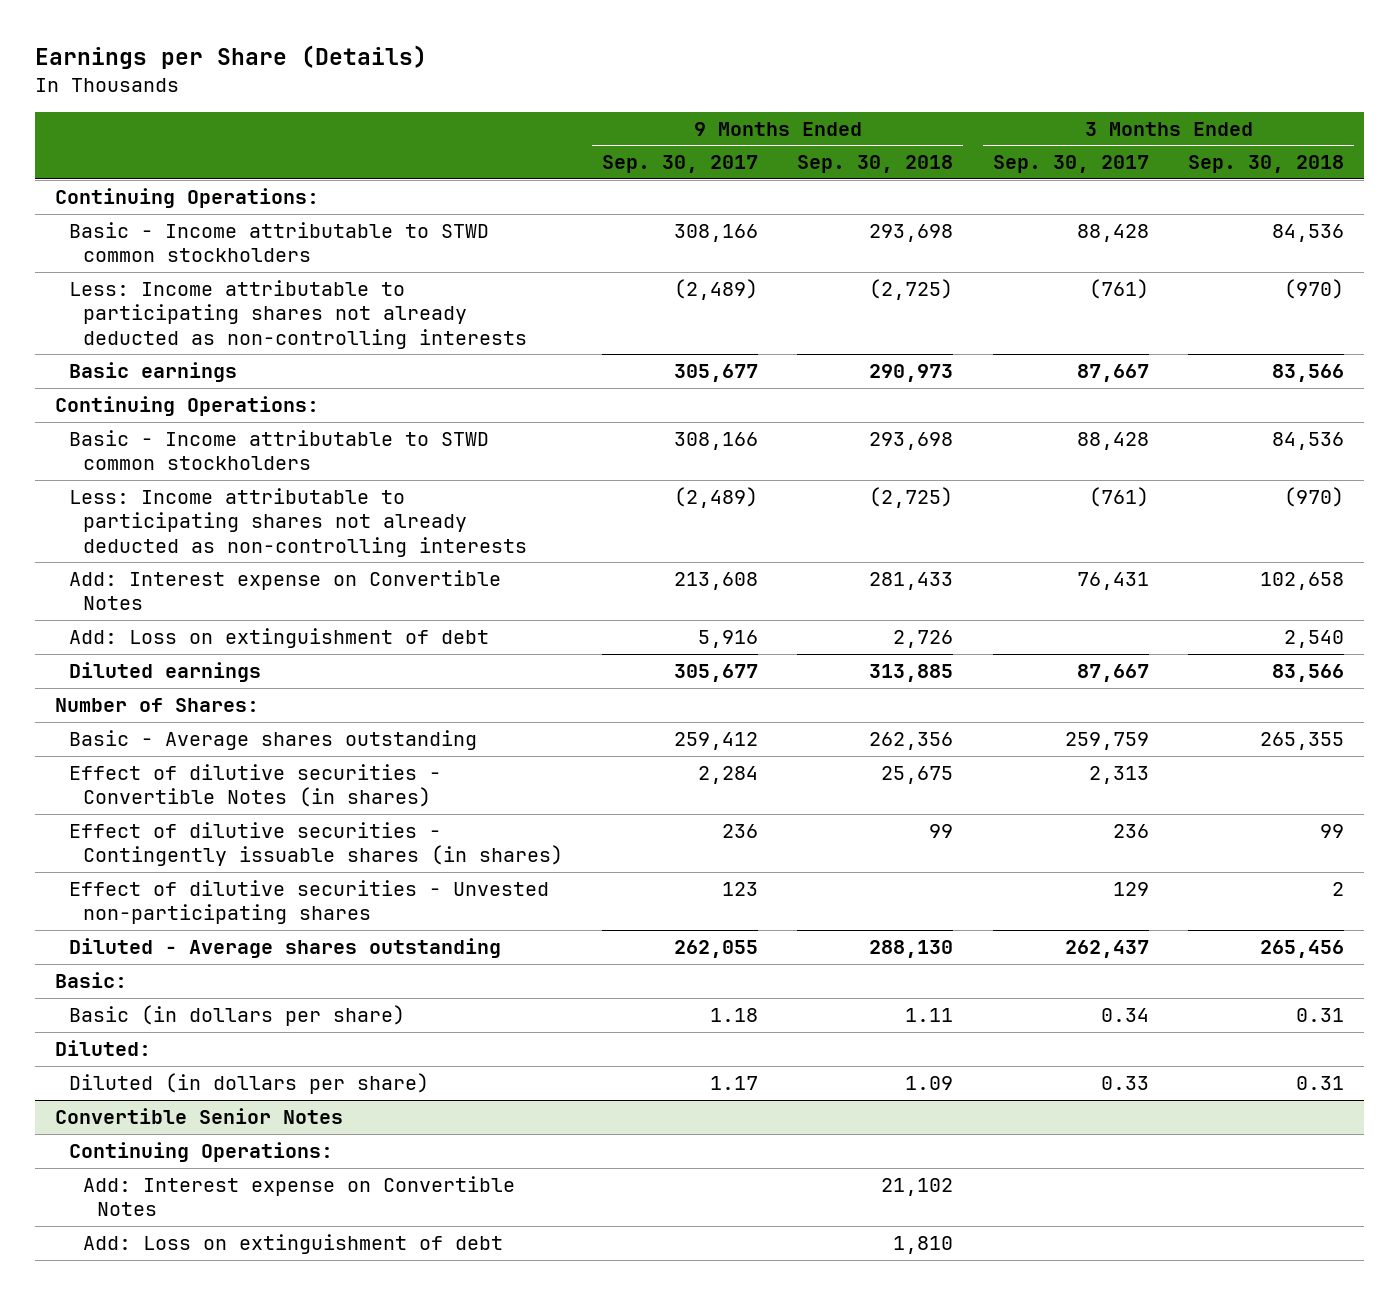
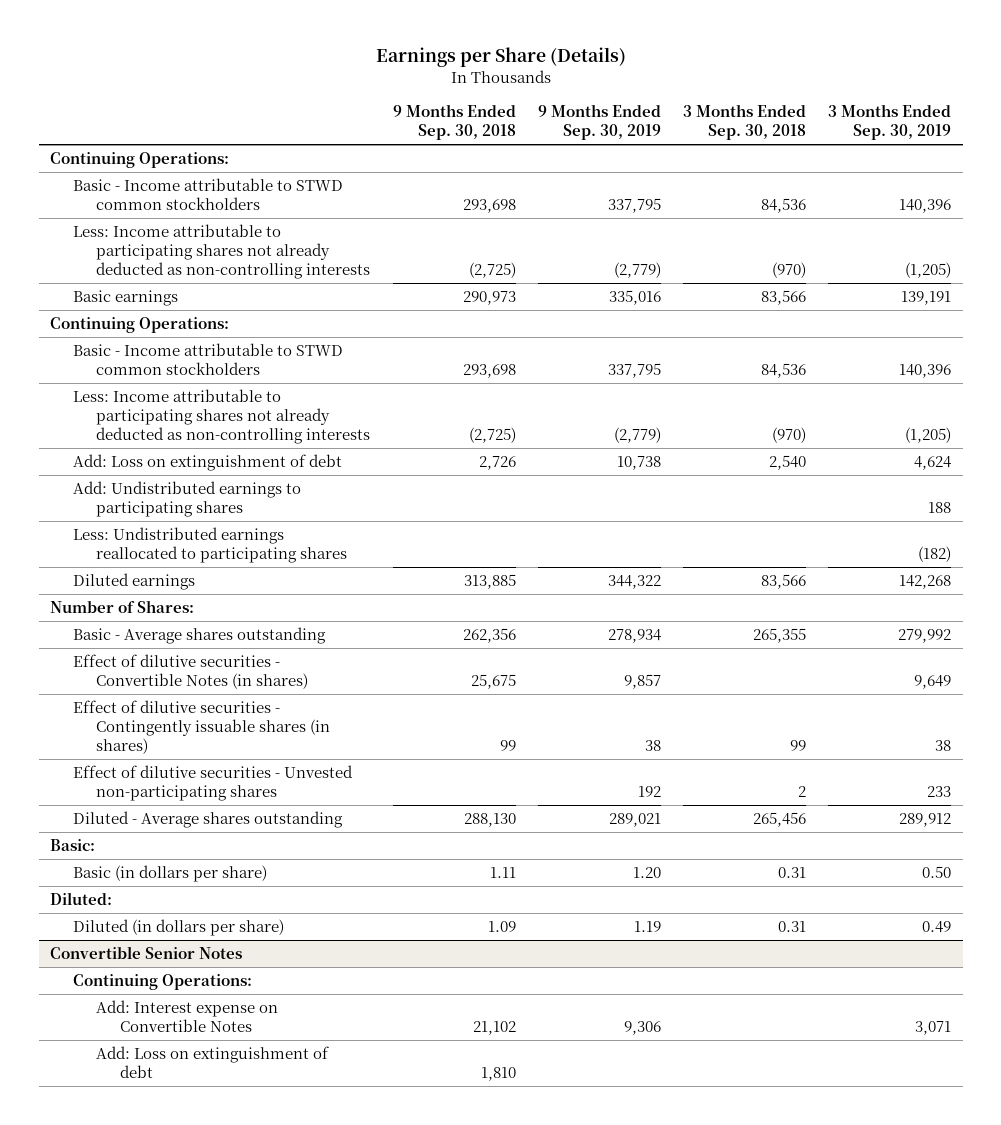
- | 9 Months Ended Sep. 30, 2017 | 9 Months Ended Sep. 30, 2018 | 3 Months Ended Sep. 30, 2017 | 3 Months Ended Sep. 30, 2018
+ | 9 Months Ended Sep. 30, 2018 | 9 Months Ended Sep. 30, 2019 | 3 Months Ended Sep. 30, 2018 | 3 Months Ended Sep. 30, 2019
- Add: Interest expense on Convertible Notes | 213,608 | 281,433 | 76,431 | 102,658
+ Add: Undistributed earnings to participating shares | | | | 188
+ Less: Undistributed earnings reallocated to participating shares | | | | (182)

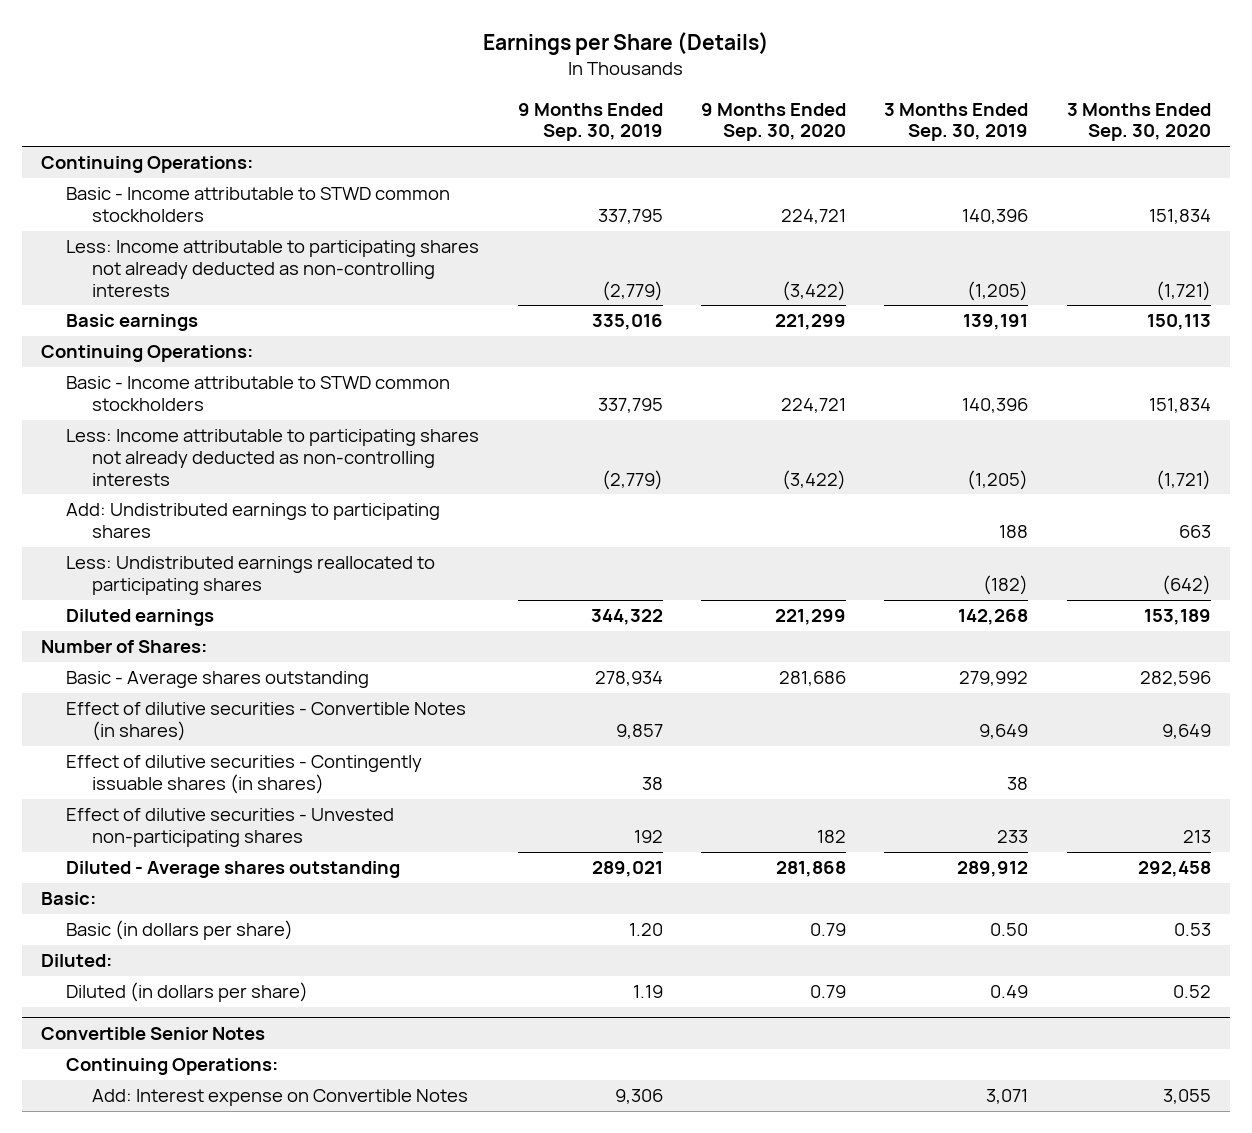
- | 9 Months Ended Sep. 30, 2018 | 9 Months Ended Sep. 30, 2019 | 3 Months Ended Sep. 30, 2018 | 3 Months Ended Sep. 30, 2019
+ | 9 Months Ended Sep. 30, 2019 | 9 Months Ended Sep. 30, 2020 | 3 Months Ended Sep. 30, 2019 | 3 Months Ended Sep. 30, 2020
- Add: Loss on extinguishment of debt | 2,726 | 10,738 | 2,540 | 4,624
@ Convertible Senior Notes
- Add: Loss on extinguishment of debt | 1,810 | | |

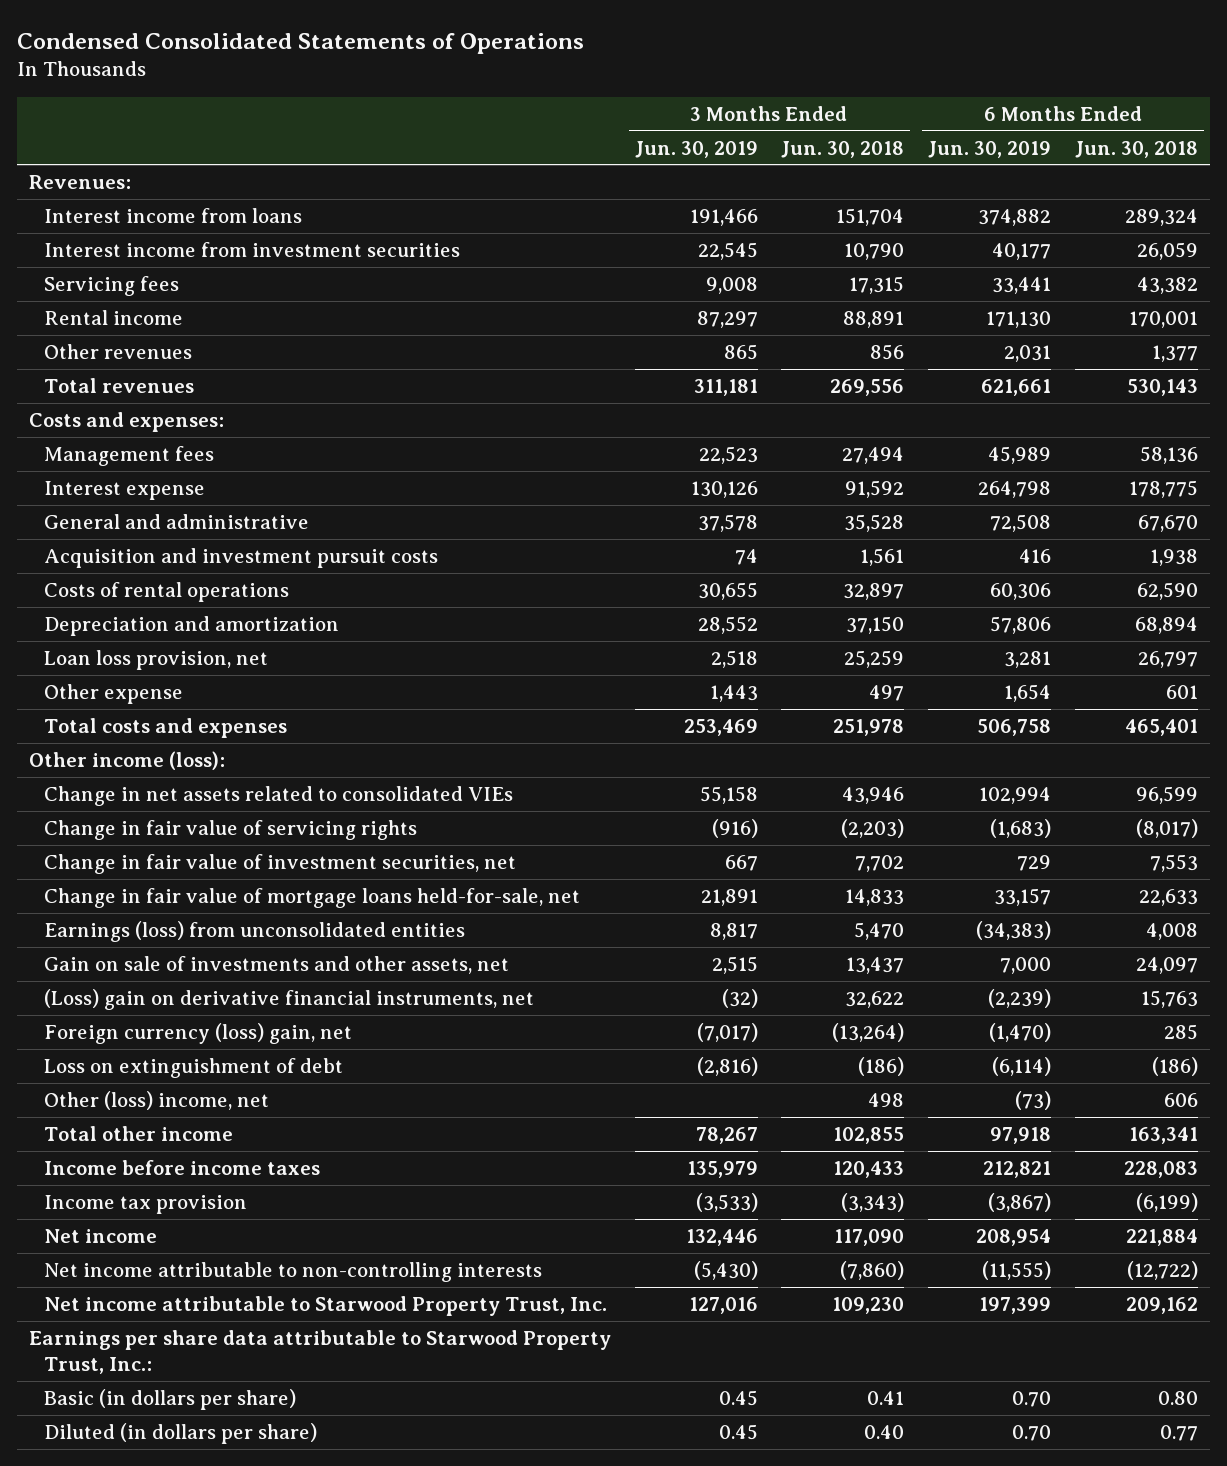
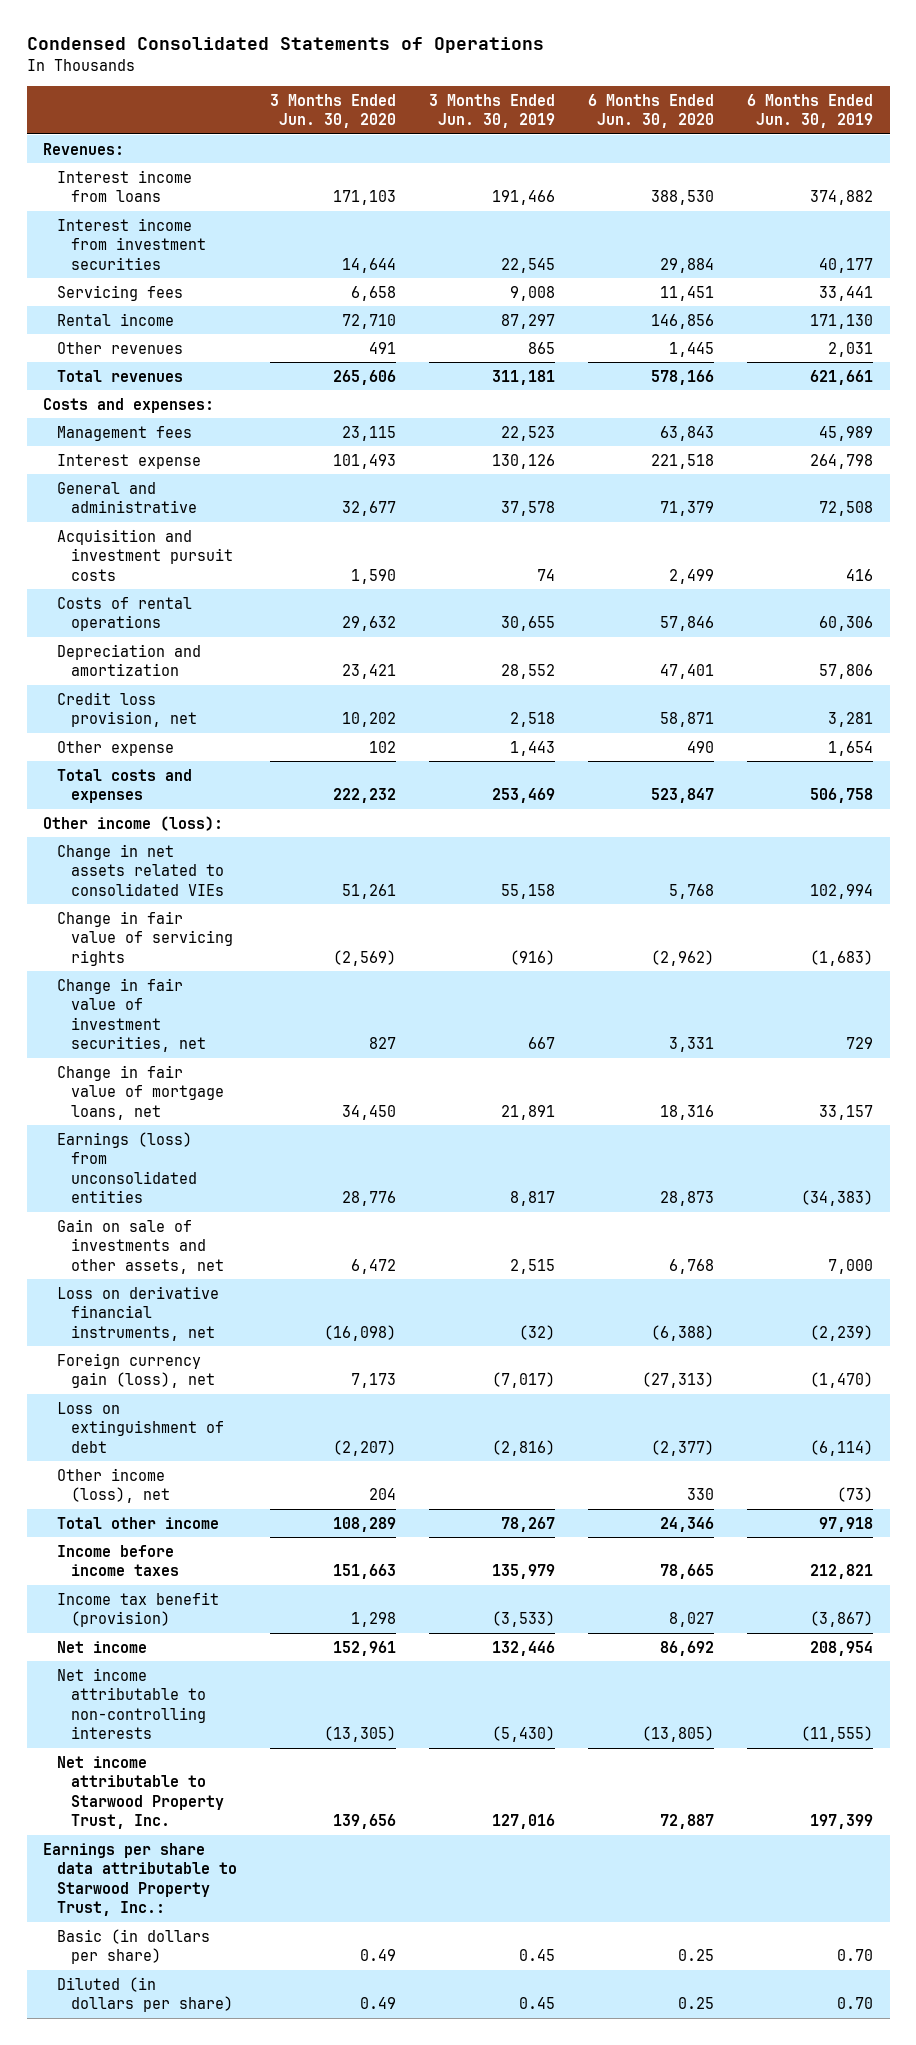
- | 3 Months Ended Jun. 30, 2019 | 3 Months Ended Jun. 30, 2018 | 6 Months Ended Jun. 30, 2019 | 6 Months Ended Jun. 30, 2018
+ | 3 Months Ended Jun. 30, 2020 | 3 Months Ended Jun. 30, 2019 | 6 Months Ended Jun. 30, 2020 | 6 Months Ended Jun. 30, 2019
- Loan loss provision, net | 2,518 | 25,259 | 3,281 | 26,797
+ Credit loss provision, net | 10,202 | 2,518 | 58,871 | 3,281
- Change in fair value of mortgage loans held-for-sale, net | 21,891 | 14,833 | 33,157 | 22,633
+ Change in fair value of mortgage loans, net | 34,450 | 21,891 | 18,316 | 33,157
- (Loss) gain on derivative financial instruments, net | (32) | 32,622 | (2,239) | 15,763
- Foreign currency (loss) gain, net | (7,017) | (13,264) | (1,470) | 285
+ Loss on derivative financial instruments, net | (16,098) | (32) | (6,388) | (2,239)
+ Foreign currency gain (loss), net | 7,173 | (7,017) | (27,313) | (1,470)
- Other (loss) income, net | | 498 | (73) | 606
+ Other income (loss), net | 204 | | 330 | (73)
- Income tax provision | (3,533) | (3,343) | (3,867) | (6,199)
+ Income tax benefit (provision) | 1,298 | (3,533) | 8,027 | (3,867)

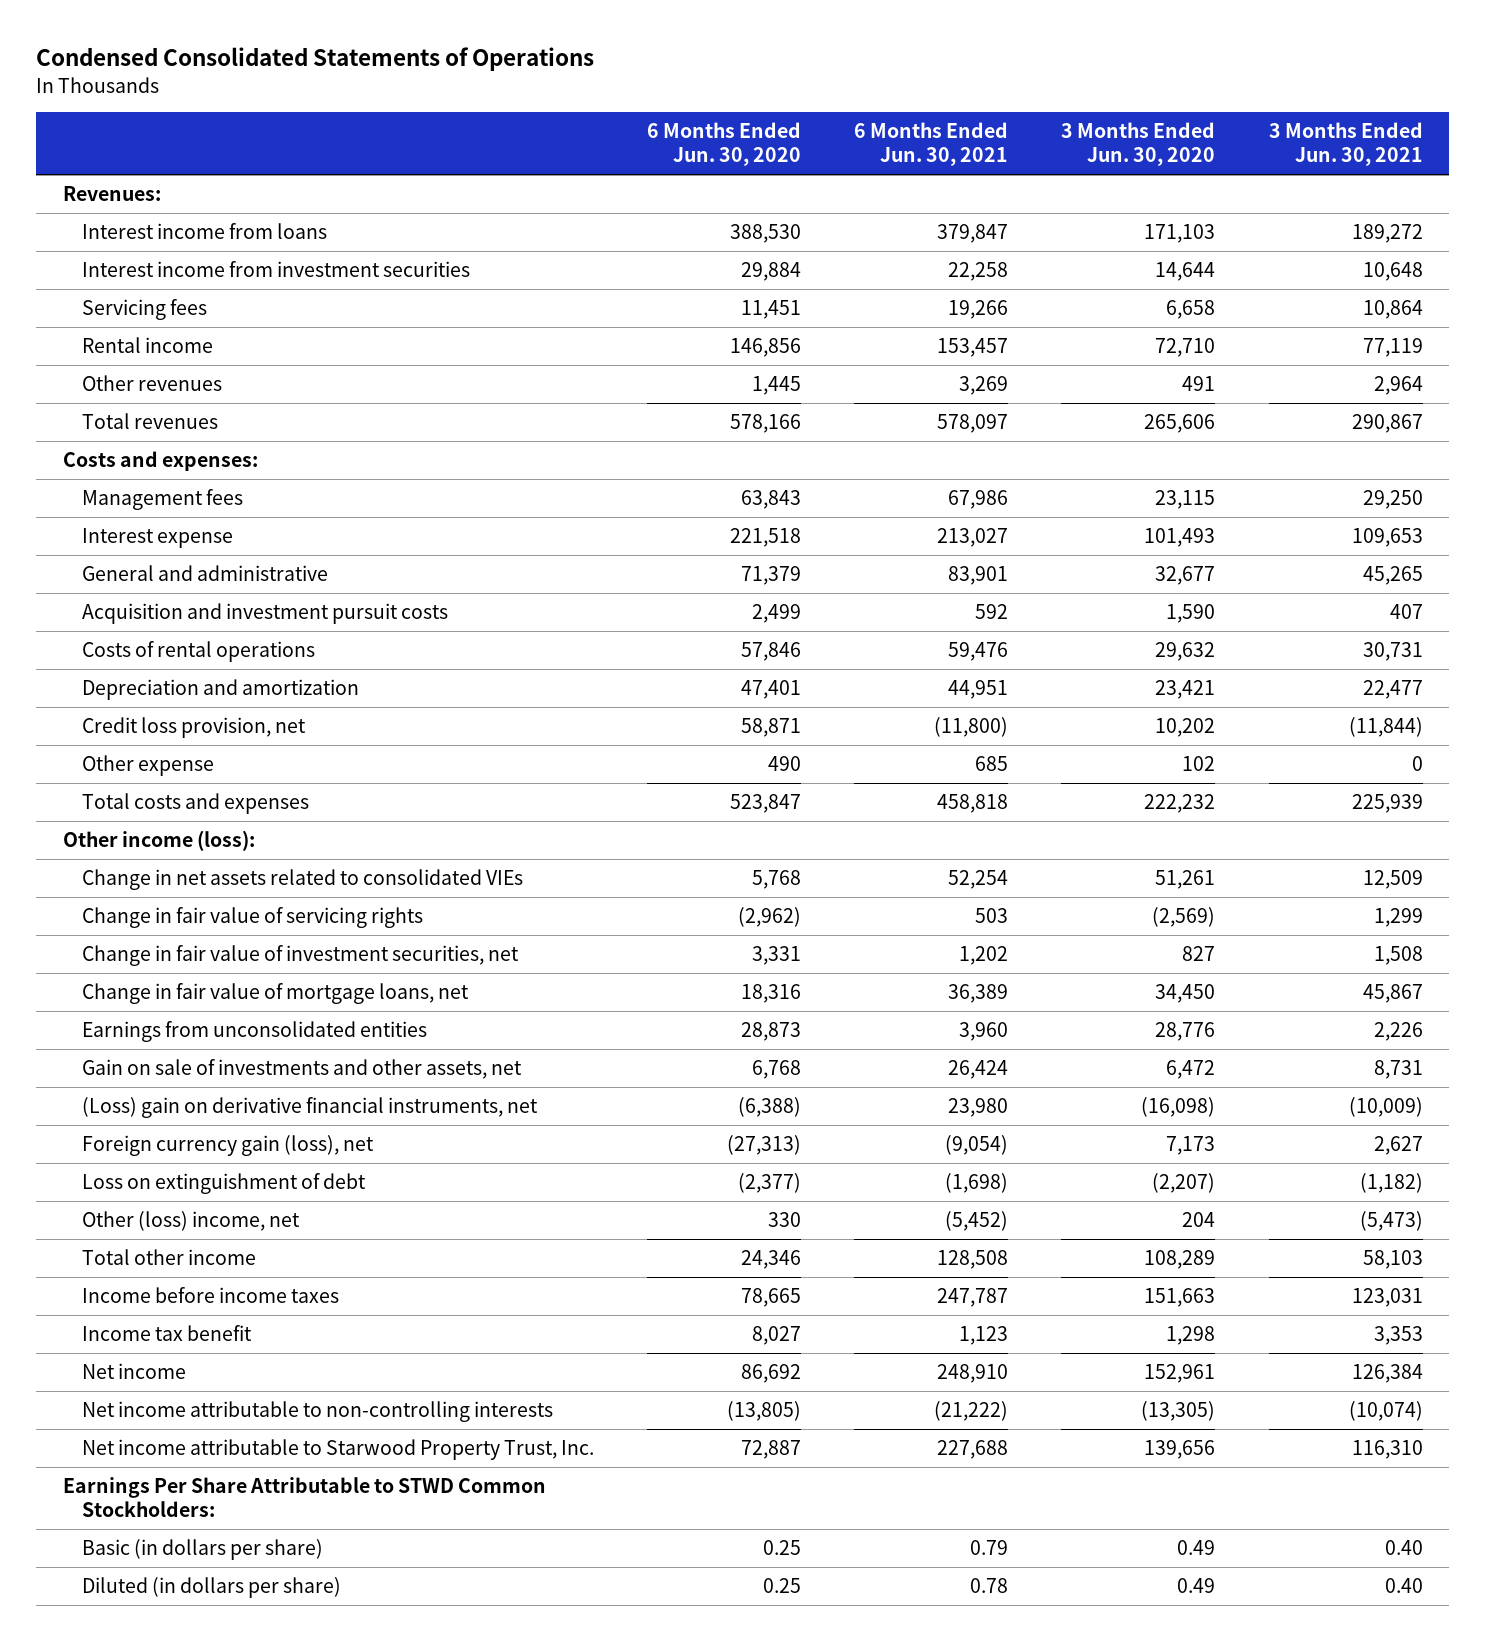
- | 3 Months Ended Jun. 30, 2020 | 3 Months Ended Jun. 30, 2019 | 6 Months Ended Jun. 30, 2020 | 6 Months Ended Jun. 30, 2019
+ | 6 Months Ended Jun. 30, 2020 | 6 Months Ended Jun. 30, 2021 | 3 Months Ended Jun. 30, 2020 | 3 Months Ended Jun. 30, 2021
- Earnings (loss) from unconsolidated entities | 28,776 | 8,817 | 28,873 | (34,383)
+ Earnings from unconsolidated entities | 28,873 | 3,960 | 28,776 | 2,226
- Loss on derivative financial instruments, net | (16,098) | (32) | (6,388) | (2,239)
+ (Loss) gain on derivative financial instruments, net | (6,388) | 23,980 | (16,098) | (10,009)
- Other income (loss), net | 204 | | 330 | (73)
+ Other (loss) income, net | 330 | (5,452) | 204 | (5,473)
- Income tax benefit (provision) | 1,298 | (3,533) | 8,027 | (3,867)
+ Income tax benefit | 8,027 | 1,123 | 1,298 | 3,353
- Earnings per share data attributable to Starwood Property Trust, Inc.:
+ Earnings Per Share Attributable to STWD Common Stockholders:

